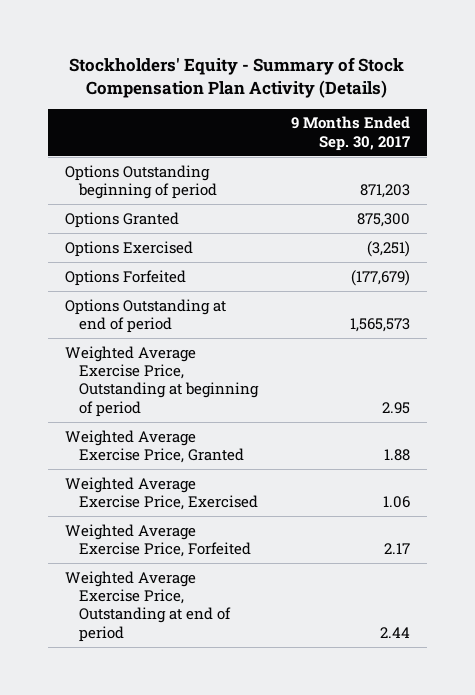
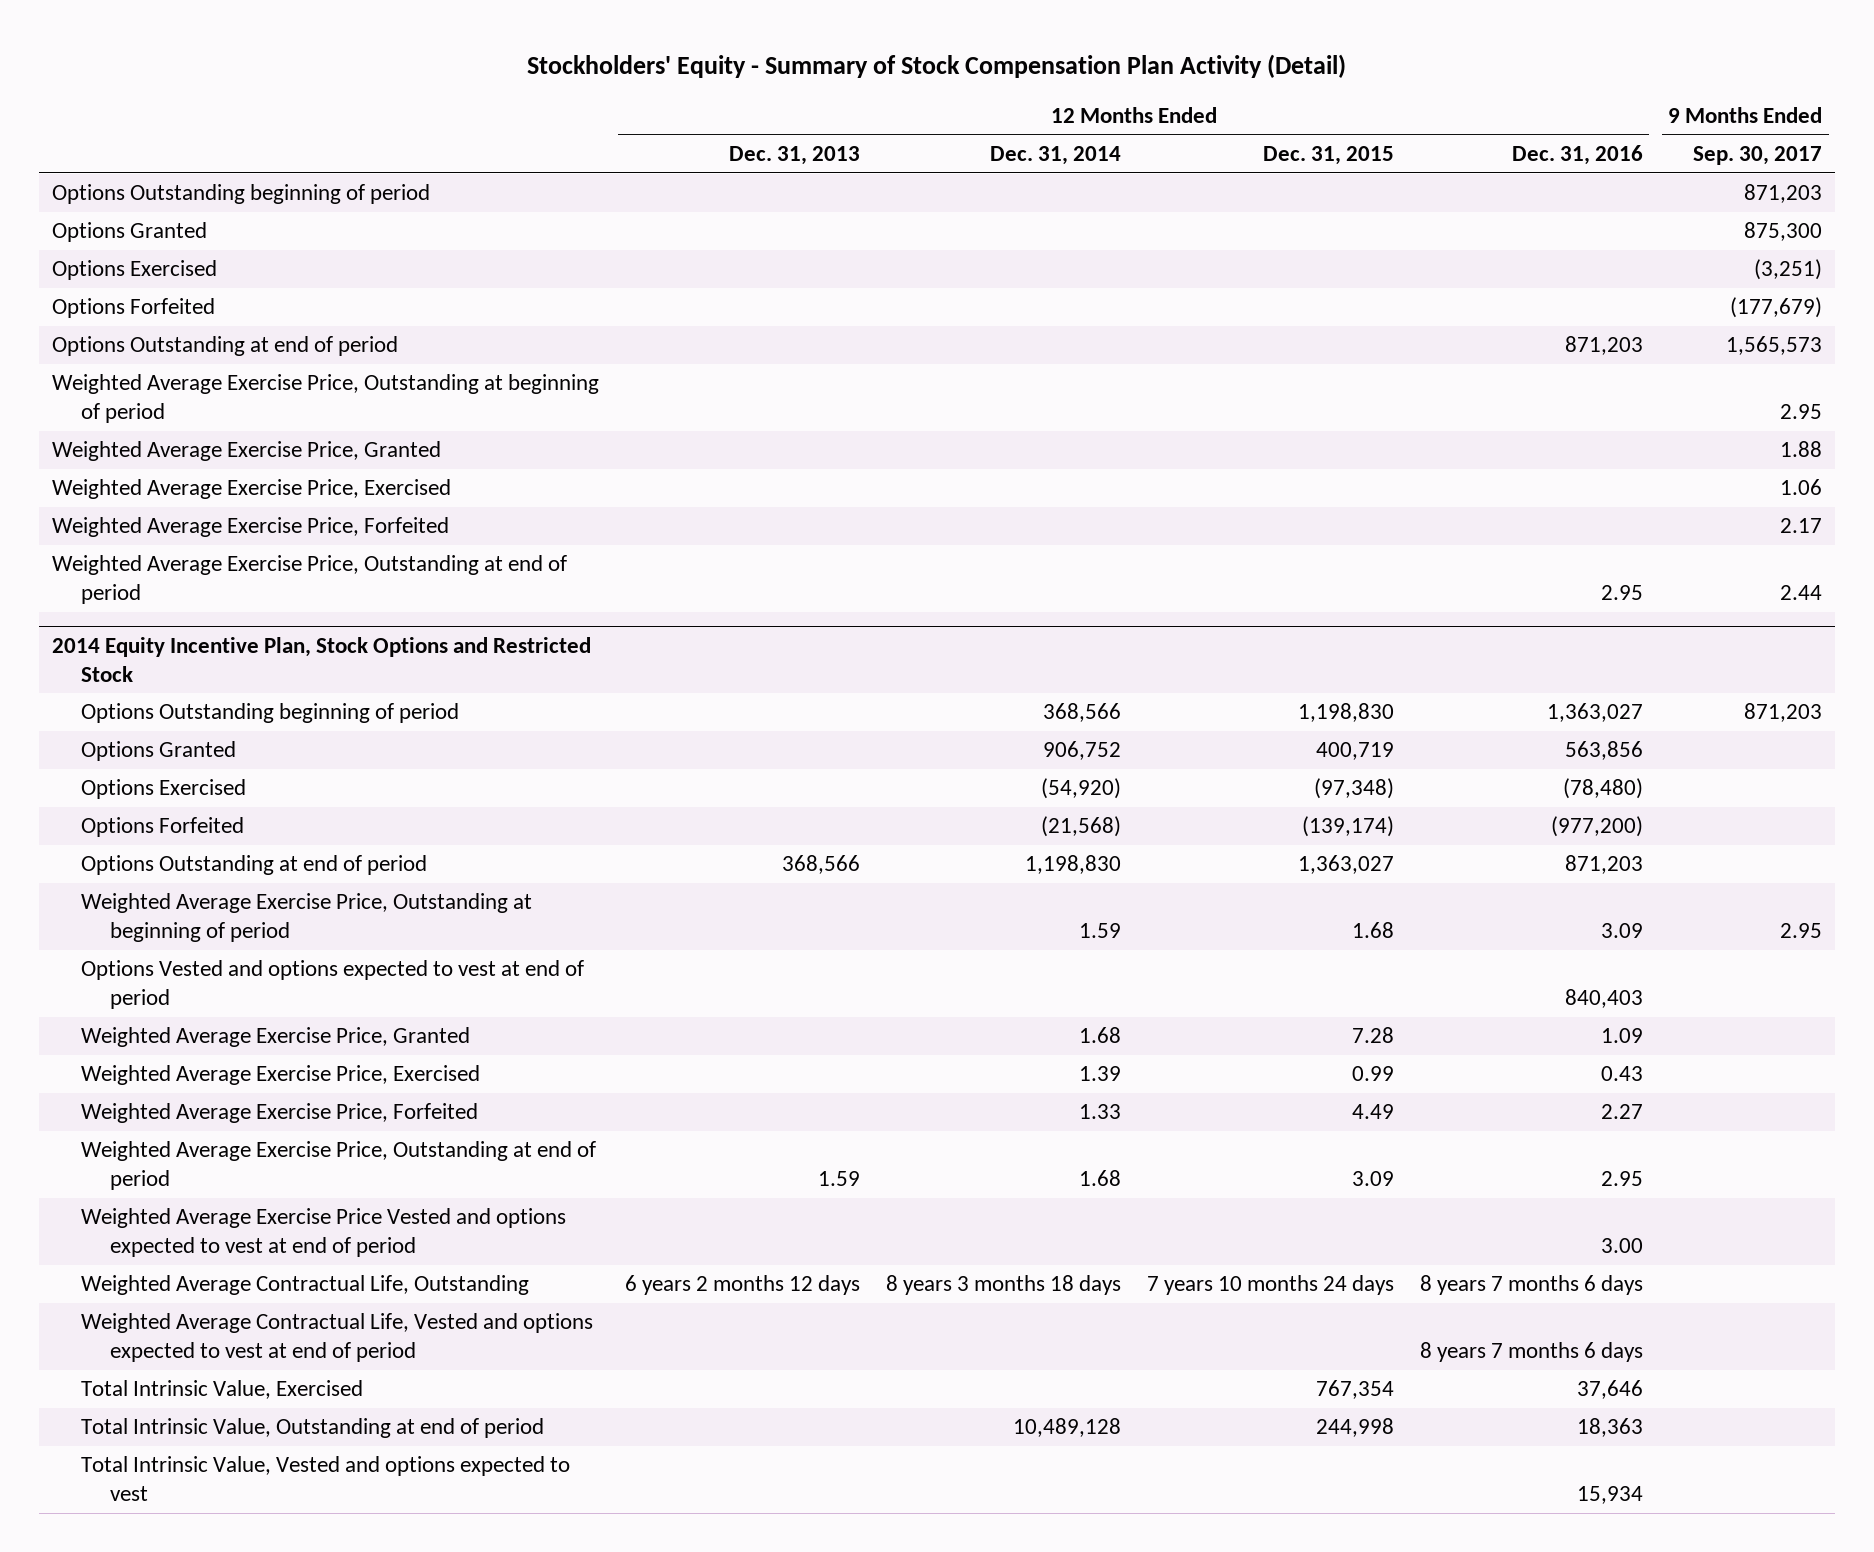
- Stockholders' Equity - Summary of Stock Compensation Plan Activity (Details)
+ Stockholders' Equity - Summary of Stock Compensation Plan Activity (Detail)
- | 9 Months Ended Sep. 30, 2017
+ | 12 Months Ended Dec. 31, 2013 | 12 Months Ended Dec. 31, 2014 | 12 Months Ended Dec. 31, 2015 | 12 Months Ended Dec. 31, 2016 | 9 Months Ended Sep. 30, 2017
+ 2014 Equity Incentive Plan, Stock Options and Restricted Stock
+ Options Outstanding beginning of period | | 368,566 | 1,198,830 | 1,363,027 | 871,203
+ Options Granted | | 906,752 | 400,719 | 563,856 |
+ Options Exercised | | (54,920) | (97,348) | (78,480) |
+ Options Forfeited | | (21,568) | (139,174) | (977,200) |
+ Options Outstanding at end of period | 368,566 | 1,198,830 | 1,363,027 | 871,203 |
+ Weighted Average Exercise Price, Outstanding at beginning of period | | 1.59 | 1.68 | 3.09 | 2.95
+ Options Vested and options expected to vest at end of period | | | | 840,403 |
+ Weighted Average Exercise Price, Granted | | 1.68 | 7.28 | 1.09 |
+ Weighted Average Exercise Price, Exercised | | 1.39 | 0.99 | 0.43 |
+ Weighted Average Exercise Price, Forfeited | | 1.33 | 4.49 | 2.27 |
+ Weighted Average Exercise Price, Outstanding at end of period | 1.59 | 1.68 | 3.09 | 2.95 |
+ Weighted Average Exercise Price Vested and options expected to vest at end of period | | | | 3.00 |
+ Weighted Average Contractual Life, Outstanding | 6 years 2 months 12 days | 8 years 3 months 18 days | 7 years 10 months 24 days | 8 years 7 months 6 days |
+ Weighted Average Contractual Life, Vested and options expected to vest at end of period | | | | 8 years 7 months 6 days |
+ Total Intrinsic Value, Exercised | | | 767,354 | 37,646 |
+ Total Intrinsic Value, Outstanding at end of period | | 10,489,128 | 244,998 | 18,363 |
+ Total Intrinsic Value, Vested and options expected to vest | | | | 15,934 |

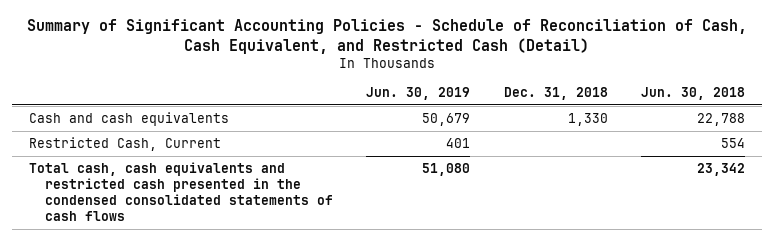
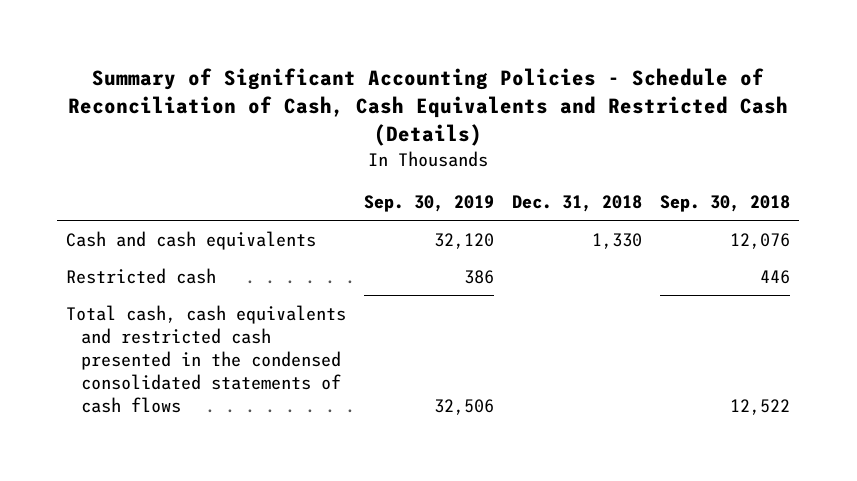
- Summary of Significant Accounting Policies - Schedule of Reconciliation of Cash, Cash Equivalent, and Restricted Cash (Detail)
+ Summary of Significant Accounting Policies - Schedule of Reconciliation of Cash, Cash Equivalents and Restricted Cash (Details)
- | Jun. 30, 2019 | Dec. 31, 2018 | Jun. 30, 2018
+ | Sep. 30, 2019 | Dec. 31, 2018 | Sep. 30, 2018
- Restricted Cash, Current | 401 | | 554
+ Restricted cash | 386 | | 446

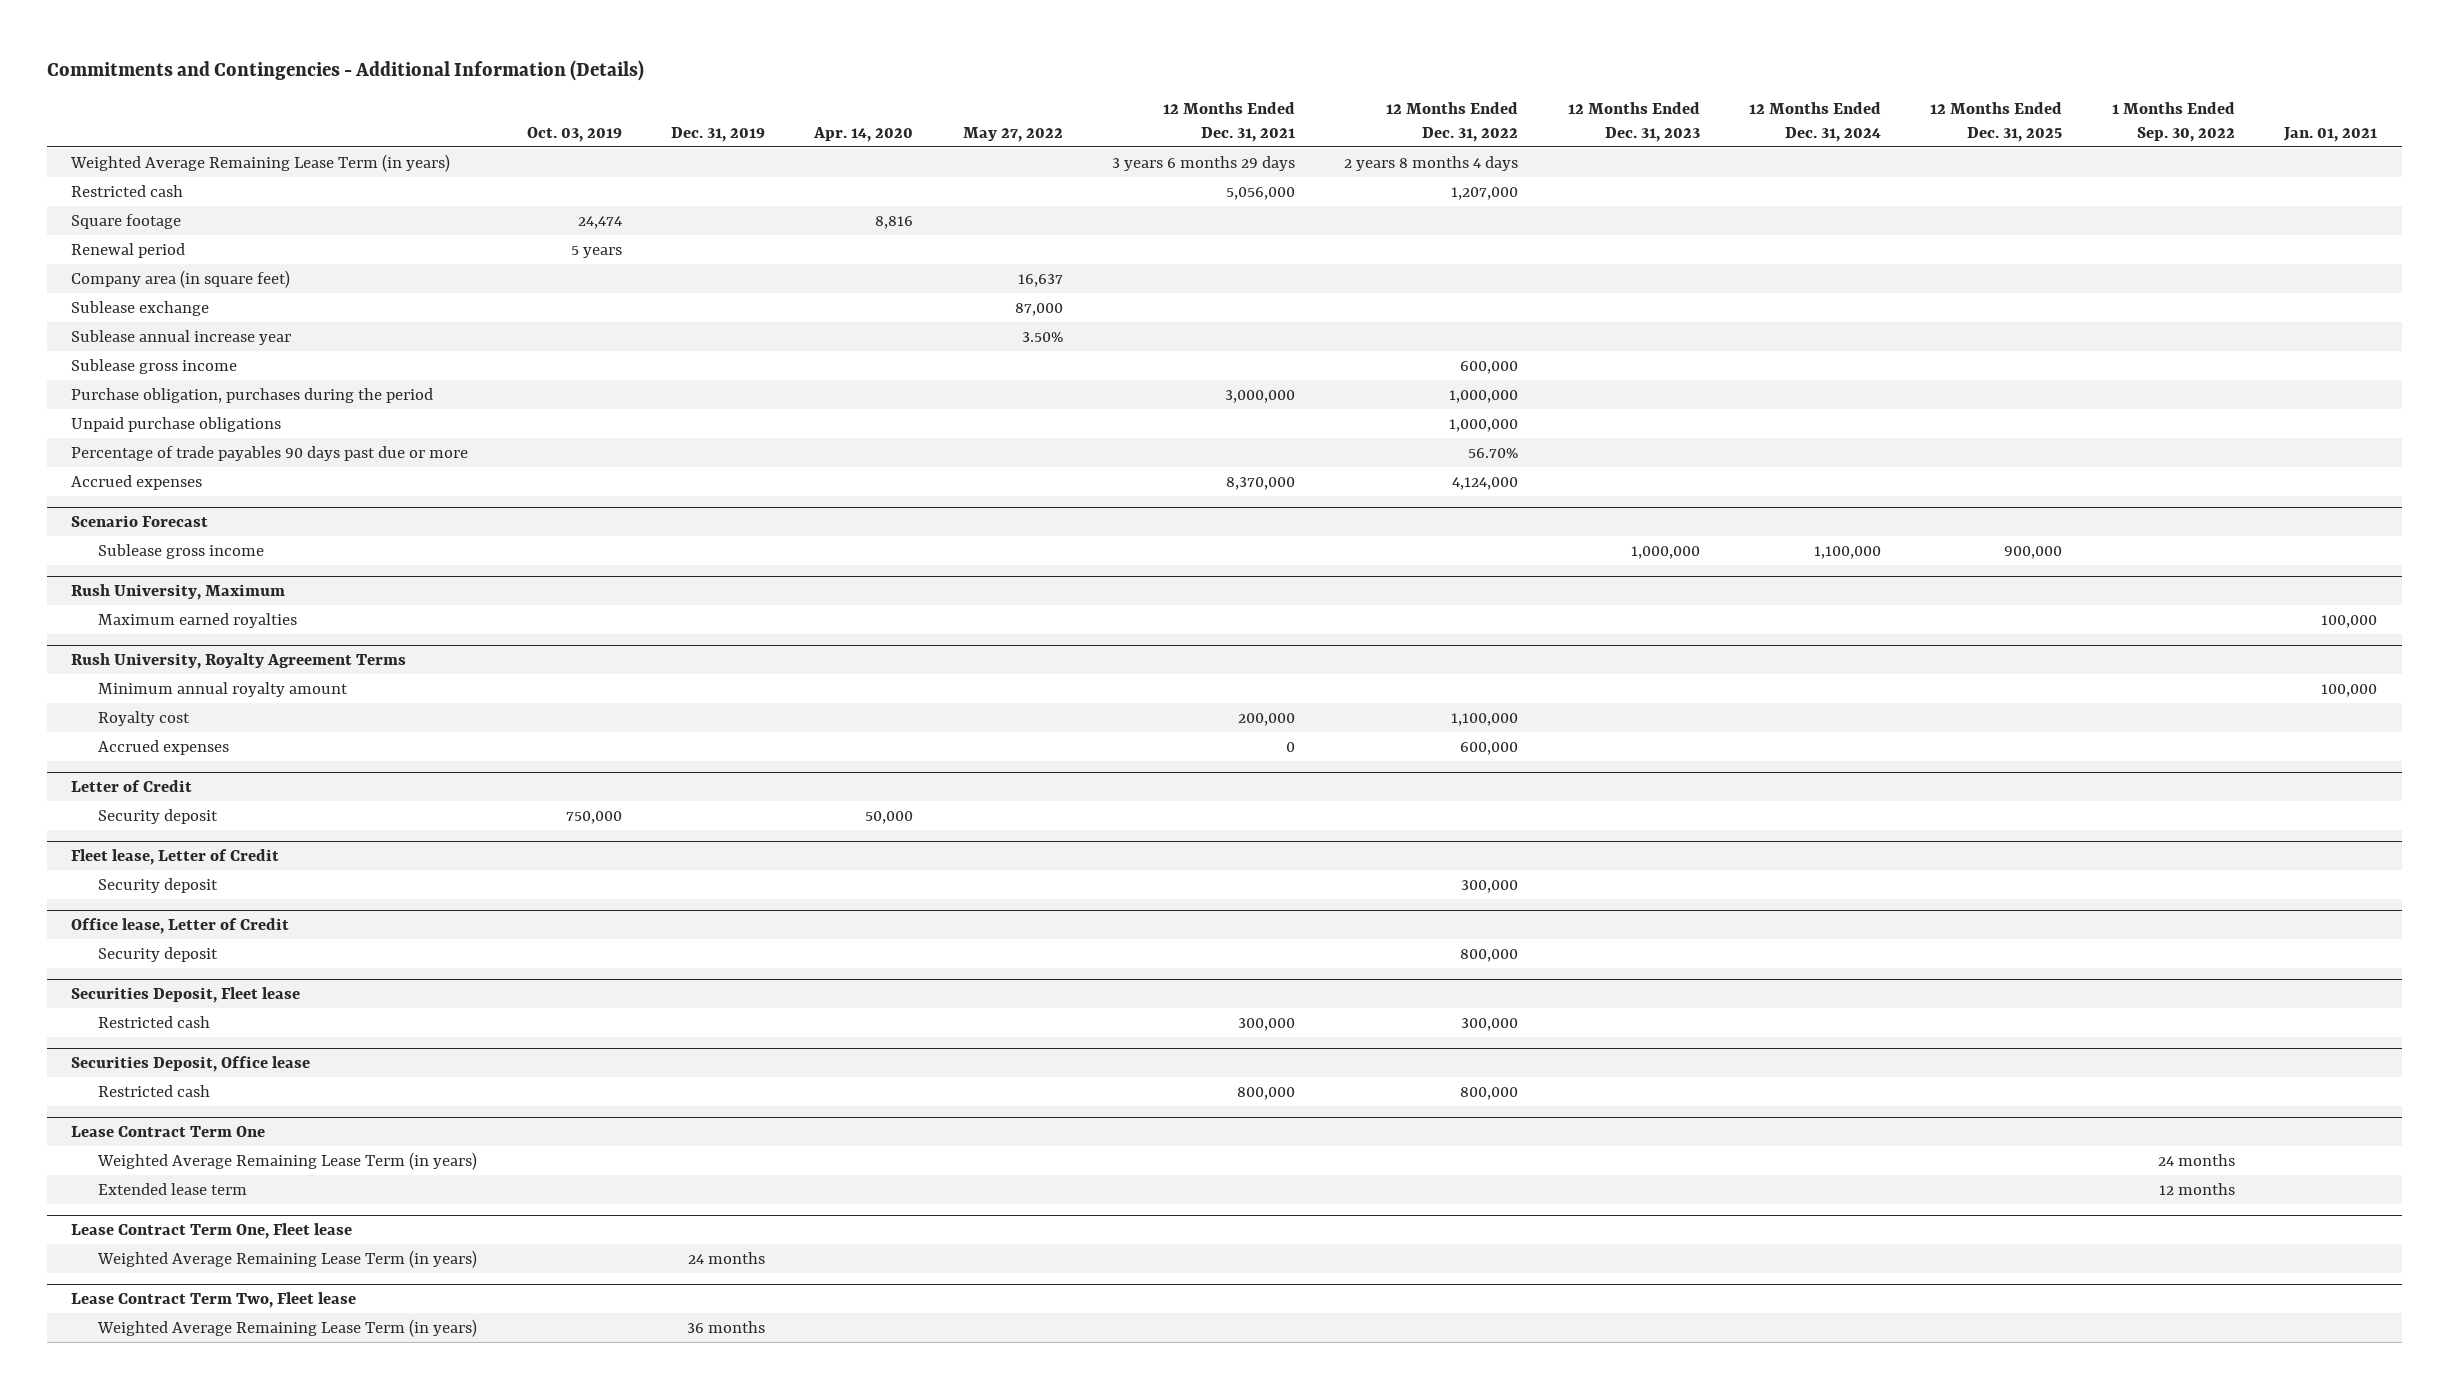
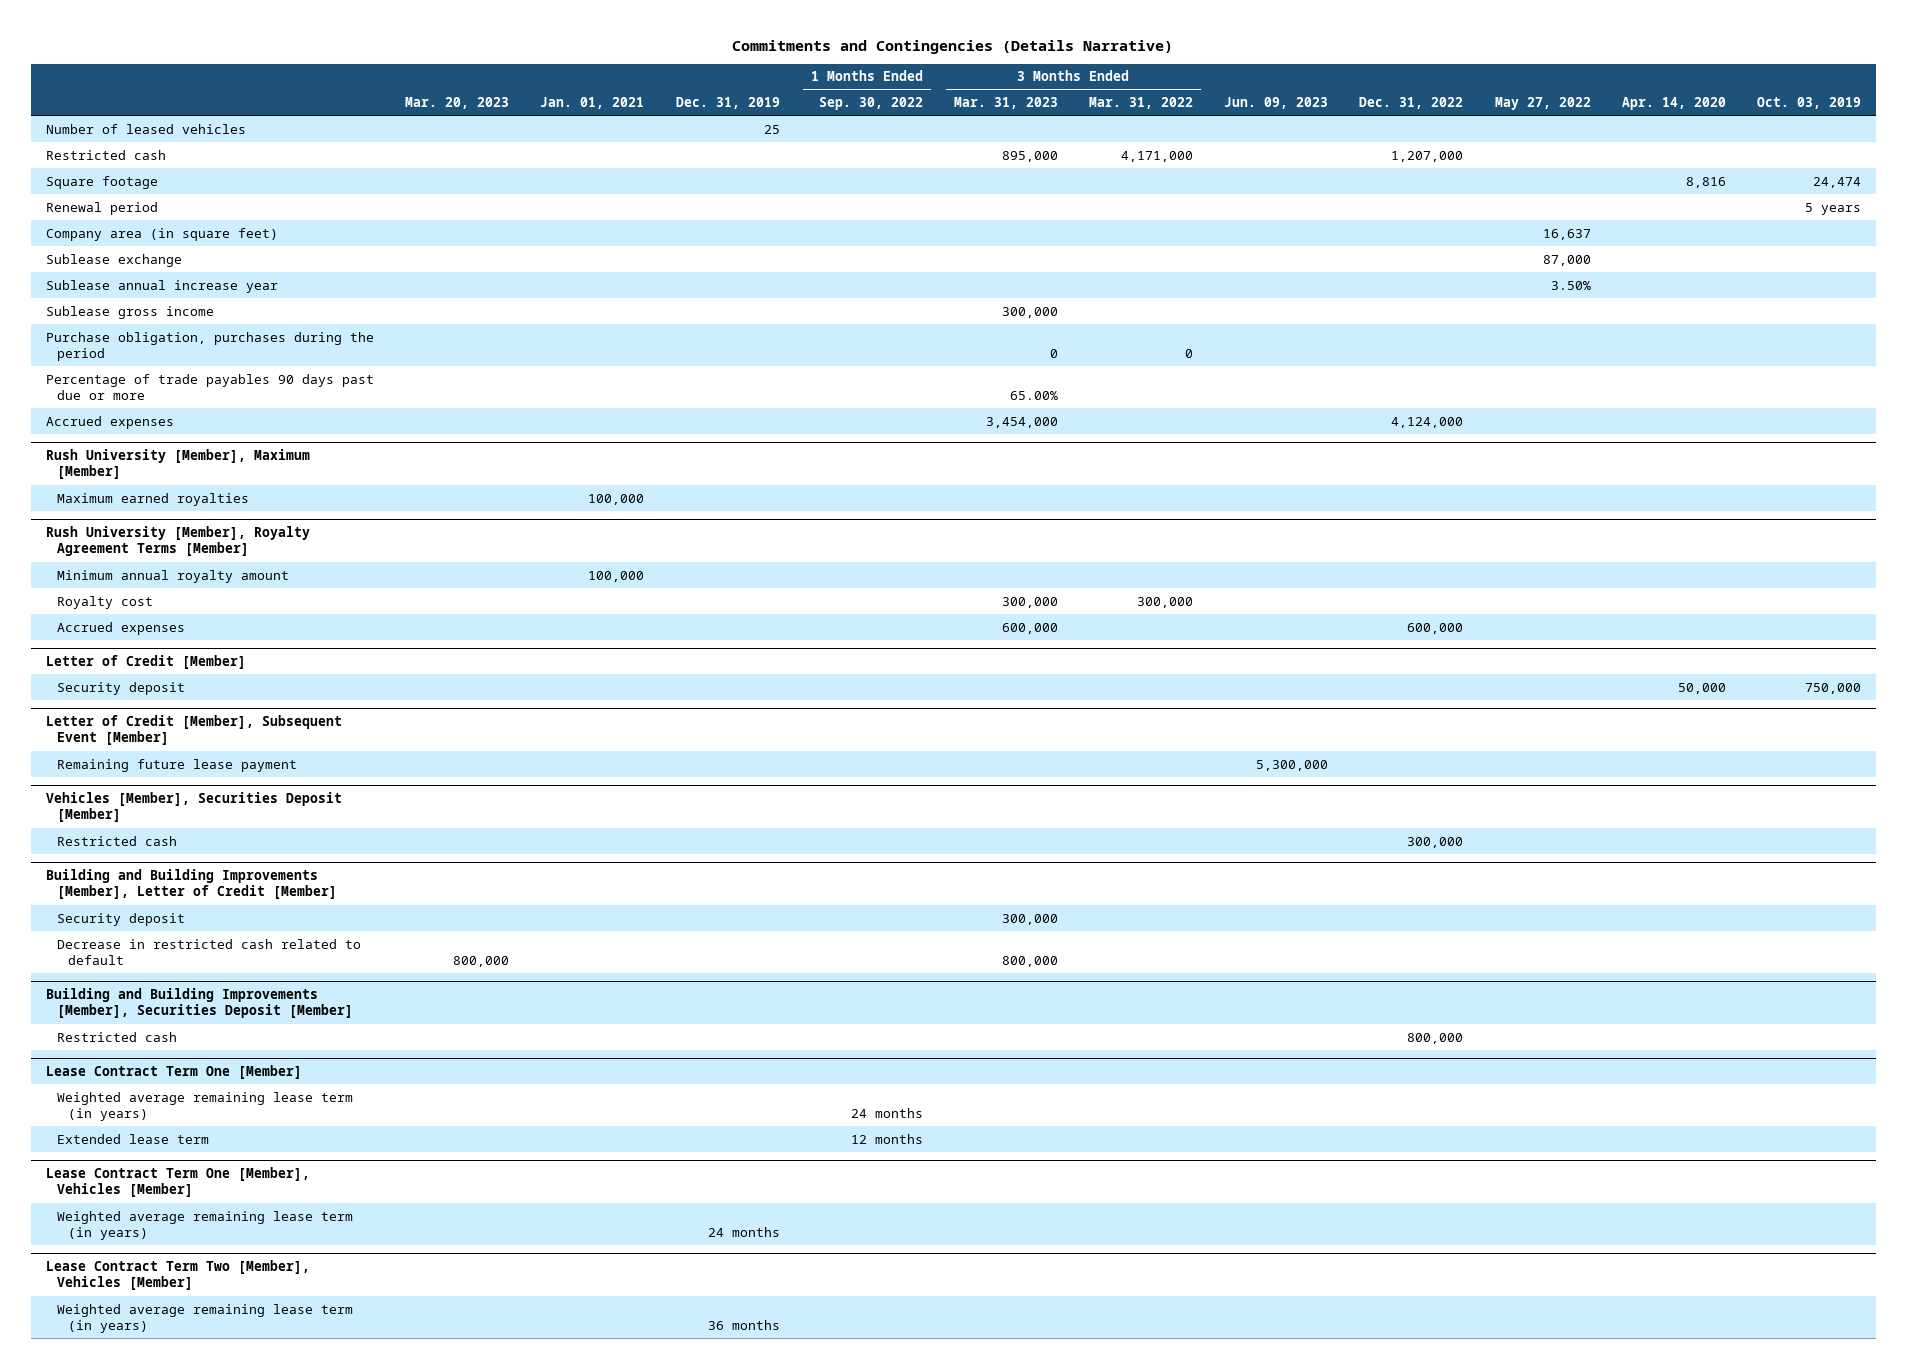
- Commitments and Contingencies - Additional Information (Details)
+ Commitments and Contingencies (Details Narrative)
- | Oct. 03, 2019 | Dec. 31, 2019 | Apr. 14, 2020 | May 27, 2022 | 12 Months Ended Dec. 31, 2021 | 12 Months Ended Dec. 31, 2022 | 12 Months Ended Dec. 31, 2023 | 12 Months Ended Dec. 31, 2024 | 12 Months Ended Dec. 31, 2025 | 1 Months Ended Sep. 30, 2022 | Jan. 01, 2021
+ | Mar. 20, 2023 | Jan. 01, 2021 | Dec. 31, 2019 | 1 Months Ended Sep. 30, 2022 | 3 Months Ended Mar. 31, 2023 | 3 Months Ended Mar. 31, 2022 | Jun. 09, 2023 | Dec. 31, 2022 | May 27, 2022 | Apr. 14, 2020 | Oct. 03, 2019
- Weighted Average Remaining Lease Term (in years) | | | | | 3 years 6 months 29 days | 2 years 8 months 4 days | | | | |
+ Number of leased vehicles | | | 25 | | | | | | | |
- Unpaid purchase obligations | | | | | | 1,000,000 | | | | |
- Scenario Forecast
- Sublease gross income | | | | | | | 1,000,000 | 1,100,000 | 900,000 | |
- Rush University, Maximum
+ Rush University [Member], Maximum [Member]
- Rush University, Royalty Agreement Terms
+ Rush University [Member], Royalty Agreement Terms [Member]
- Letter of Credit
+ Letter of Credit [Member]
- Fleet lease, Letter of Credit
- Security deposit | | | | | | 300,000 | | | | |
- Office lease, Letter of Credit
- Security deposit | | | | | | 800,000 | | | | |
- Securities Deposit, Fleet lease
- Restricted cash | | | | | 300,000 | 300,000 | | | | |
- Securities Deposit, Office lease
- Restricted cash | | | | | 800,000 | 800,000 | | | | |
- Lease Contract Term One
- Weighted Average Remaining Lease Term (in years) | | | | | | | | | | 24 months |
+ Letter of Credit [Member], Subsequent Event [Member]
+ Remaining future lease payment | | | | | | | 5,300,000 | | | |
+ Vehicles [Member], Securities Deposit [Member]
+ Restricted cash | | | | | | | | 300,000 | | |
+ Building and Building Improvements [Member], Letter of Credit [Member]
+ Security deposit | | | | | 300,000 | | | | | |
+ Decrease in restricted cash related to default | 800,000 | | | | 800,000 | | | | | |
+ Building and Building Improvements [Member], Securities Deposit [Member]
+ Restricted cash | | | | | | | | 800,000 | | |
+ Lease Contract Term One [Member]
+ Weighted average remaining lease term (in years) | | | | 24 months | | | | | | |
- Lease Contract Term One, Fleet lease
- Weighted Average Remaining Lease Term (in years) | | 24 months | | | | | | | | |
- Lease Contract Term Two, Fleet lease
- Weighted Average Remaining Lease Term (in years) | | 36 months | | | | | | | | |
+ Lease Contract Term One [Member], Vehicles [Member]
+ Weighted average remaining lease term (in years) | | | 24 months | | | | | | | |
+ Lease Contract Term Two [Member], Vehicles [Member]
+ Weighted average remaining lease term (in years) | | | 36 months | | | | | | | |

